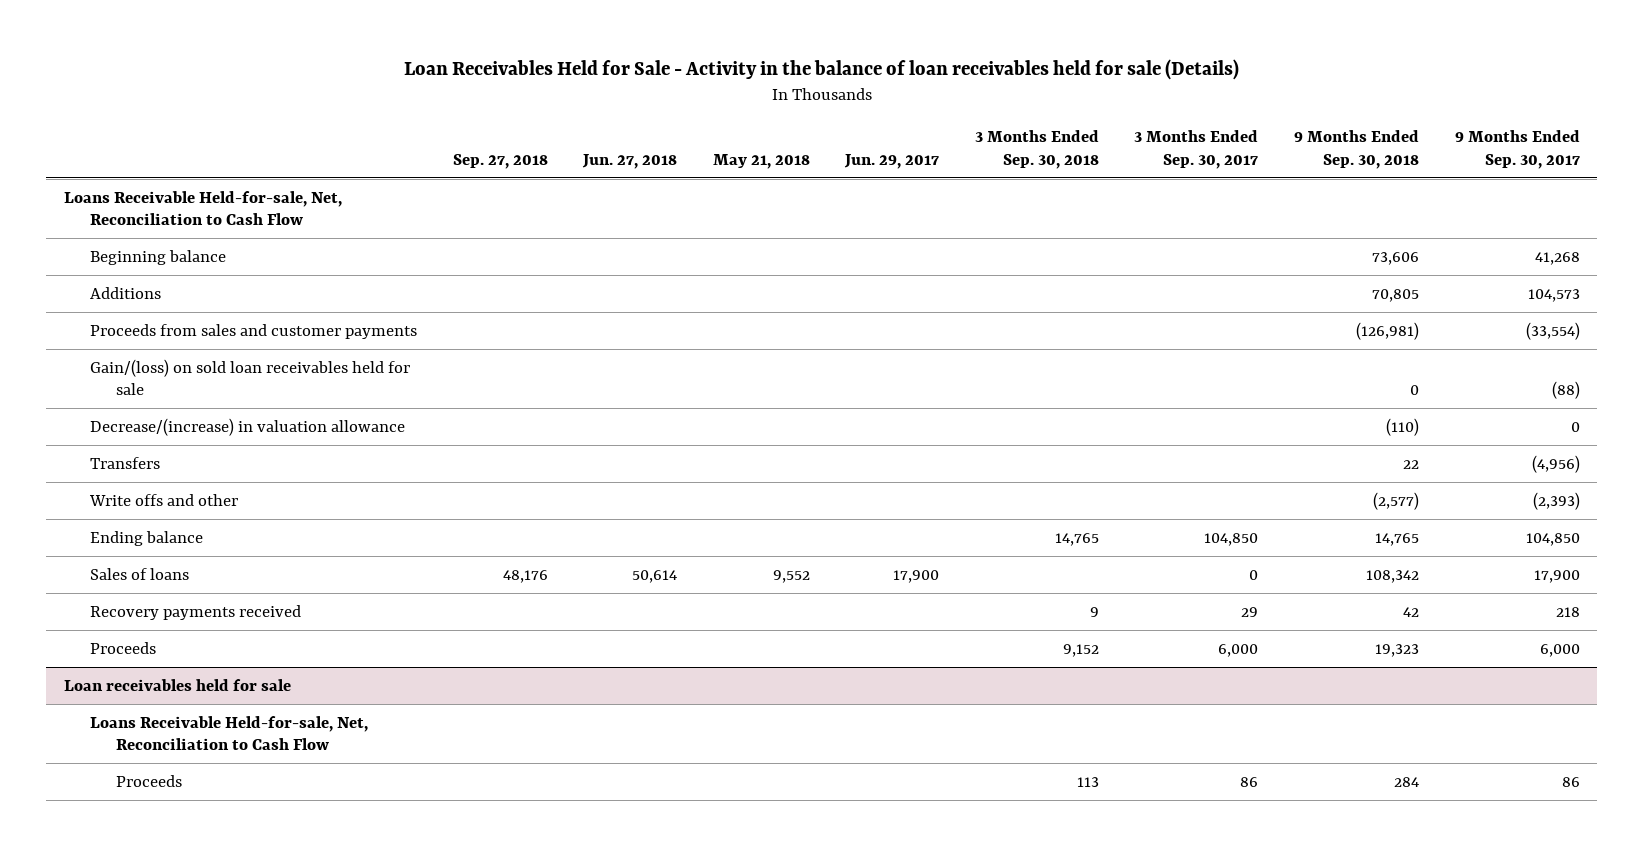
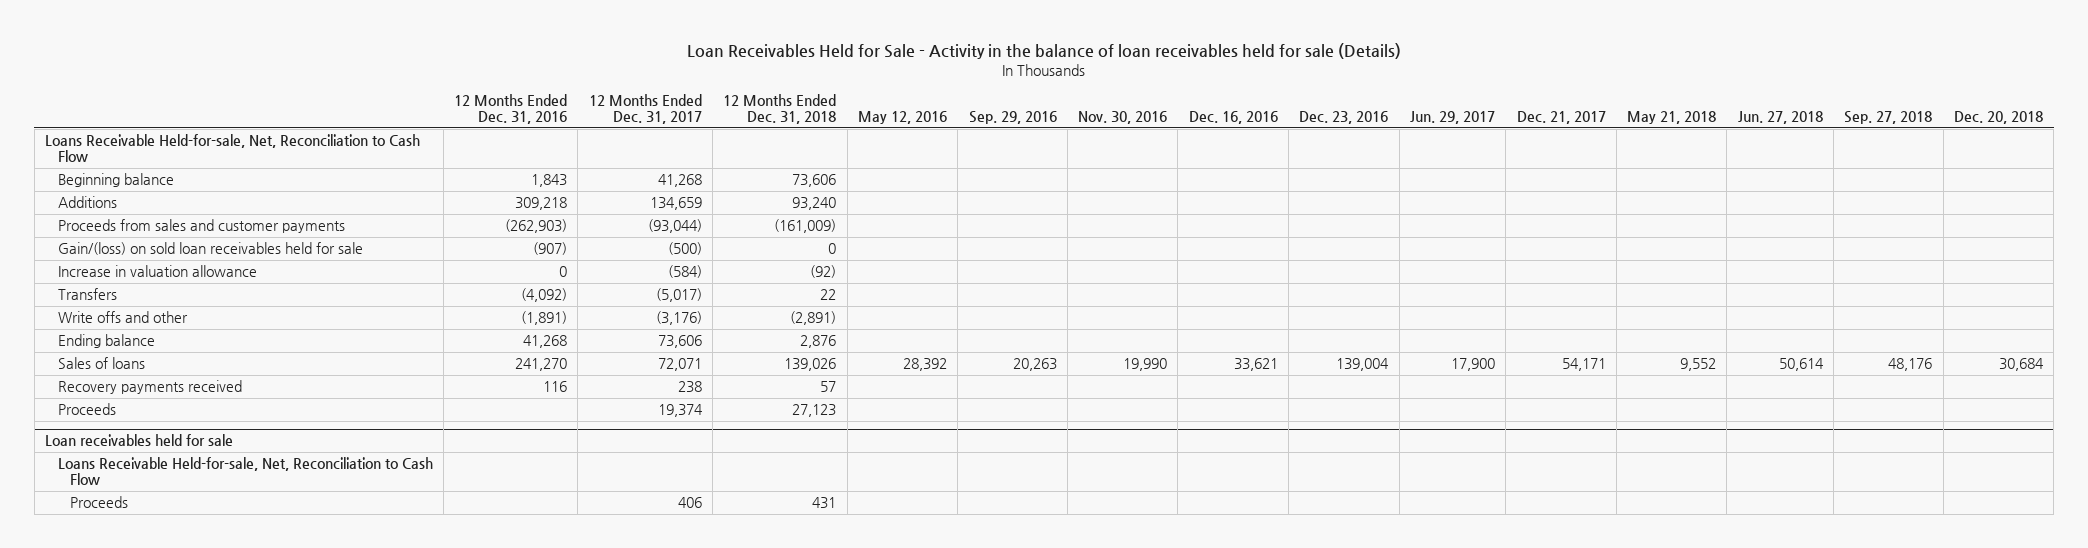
- | Sep. 27, 2018 | Jun. 27, 2018 | May 21, 2018 | Jun. 29, 2017 | 3 Months Ended Sep. 30, 2018 | 3 Months Ended Sep. 30, 2017 | 9 Months Ended Sep. 30, 2018 | 9 Months Ended Sep. 30, 2017
+ | 12 Months Ended Dec. 31, 2016 | 12 Months Ended Dec. 31, 2017 | 12 Months Ended Dec. 31, 2018 | May 12, 2016 | Sep. 29, 2016 | Nov. 30, 2016 | Dec. 16, 2016 | Dec. 23, 2016 | Jun. 29, 2017 | Dec. 21, 2017 | May 21, 2018 | Jun. 27, 2018 | Sep. 27, 2018 | Dec. 20, 2018
- Decrease/(increase) in valuation allowance | | | | | | | (110) | 0
+ Increase in valuation allowance | 0 | (584) | (92) | | | | | | | | | | |

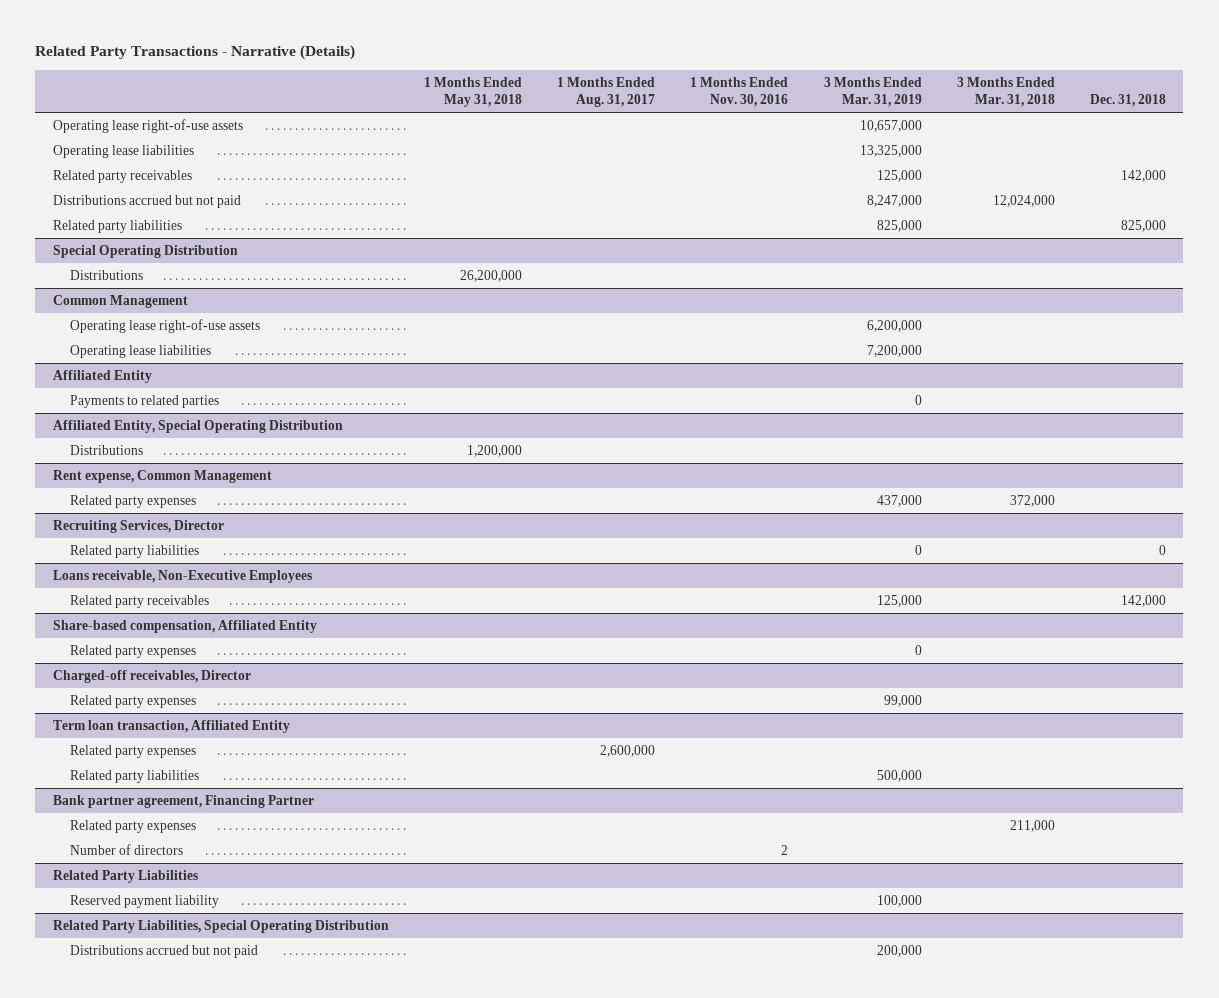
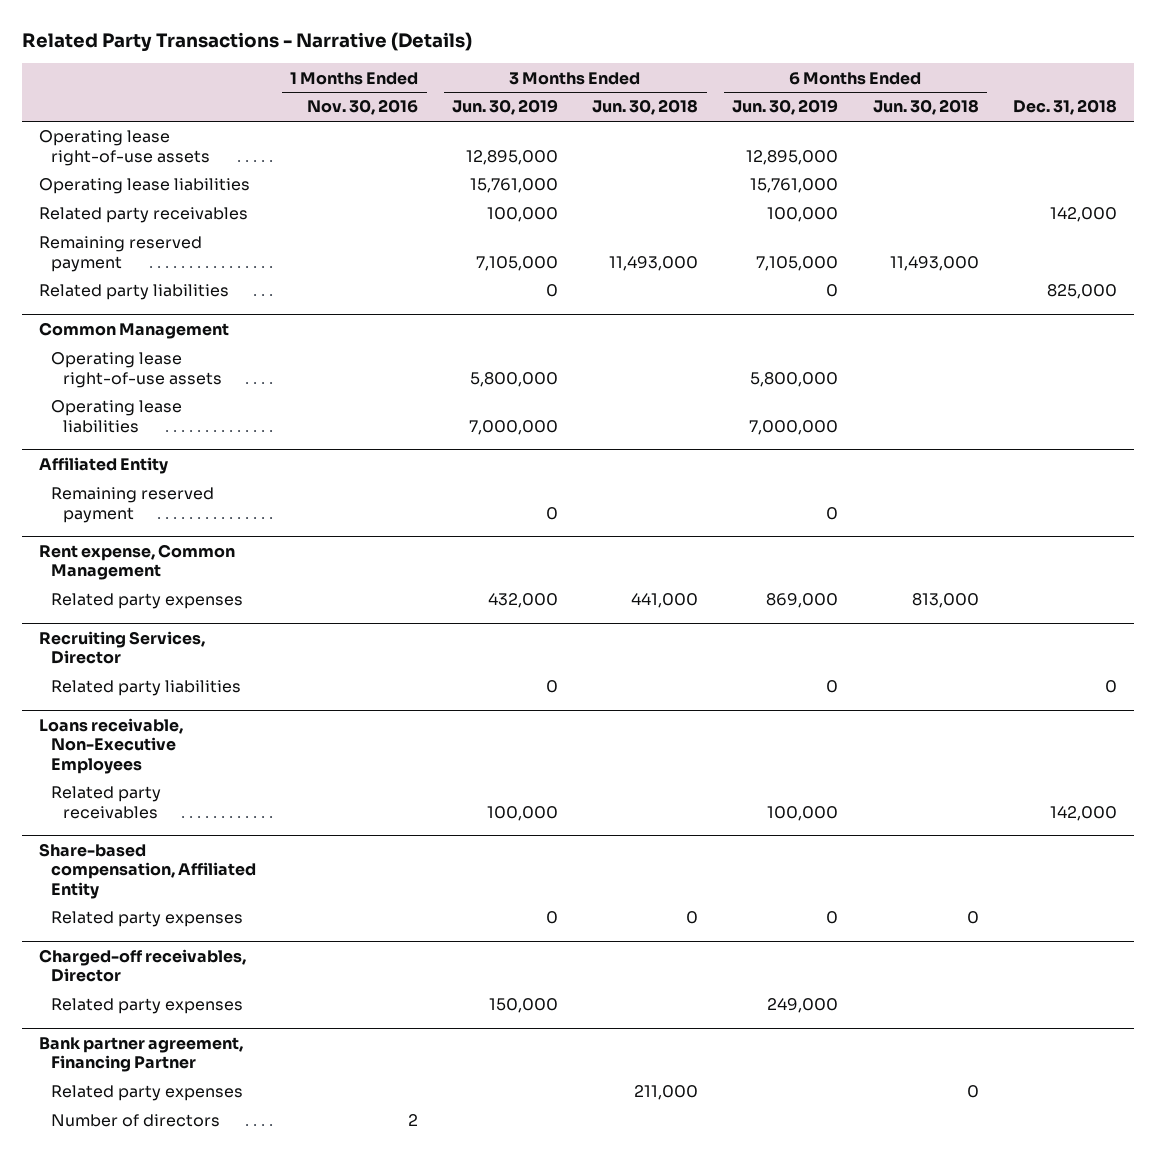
- | 1 Months Ended May 31, 2018 | 1 Months Ended Aug. 31, 2017 | 1 Months Ended Nov. 30, 2016 | 3 Months Ended Mar. 31, 2019 | 3 Months Ended Mar. 31, 2018 | Dec. 31, 2018
+ | 1 Months Ended Nov. 30, 2016 | 3 Months Ended Jun. 30, 2019 | 3 Months Ended Jun. 30, 2018 | 6 Months Ended Jun. 30, 2019 | 6 Months Ended Jun. 30, 2018 | Dec. 31, 2018
- Distributions accrued but not paid | | | | 8,247,000 | 12,024,000 |
+ Remaining reserved payment | | 7,105,000 | 11,493,000 | 7,105,000 | 11,493,000 |
- Special Operating Distribution
- Distributions | 26,200,000 | | | | |
@ Affiliated Entity
- Payments to related parties | | | | 0 | |
- Affiliated Entity, Special Operating Distribution
- Distributions | 1,200,000 | | | | |
@ Affiliated Entity
+ Remaining reserved payment | | 0 | | 0 | |
- Term loan transaction, Affiliated Entity
- Related party expenses | | 2,600,000 | | | |
- Related party liabilities | | | | 500,000 | |
- Related Party Liabilities
- Reserved payment liability | | | | 100,000 | |
- Related Party Liabilities, Special Operating Distribution
- Distributions accrued but not paid | | | | 200,000 | |

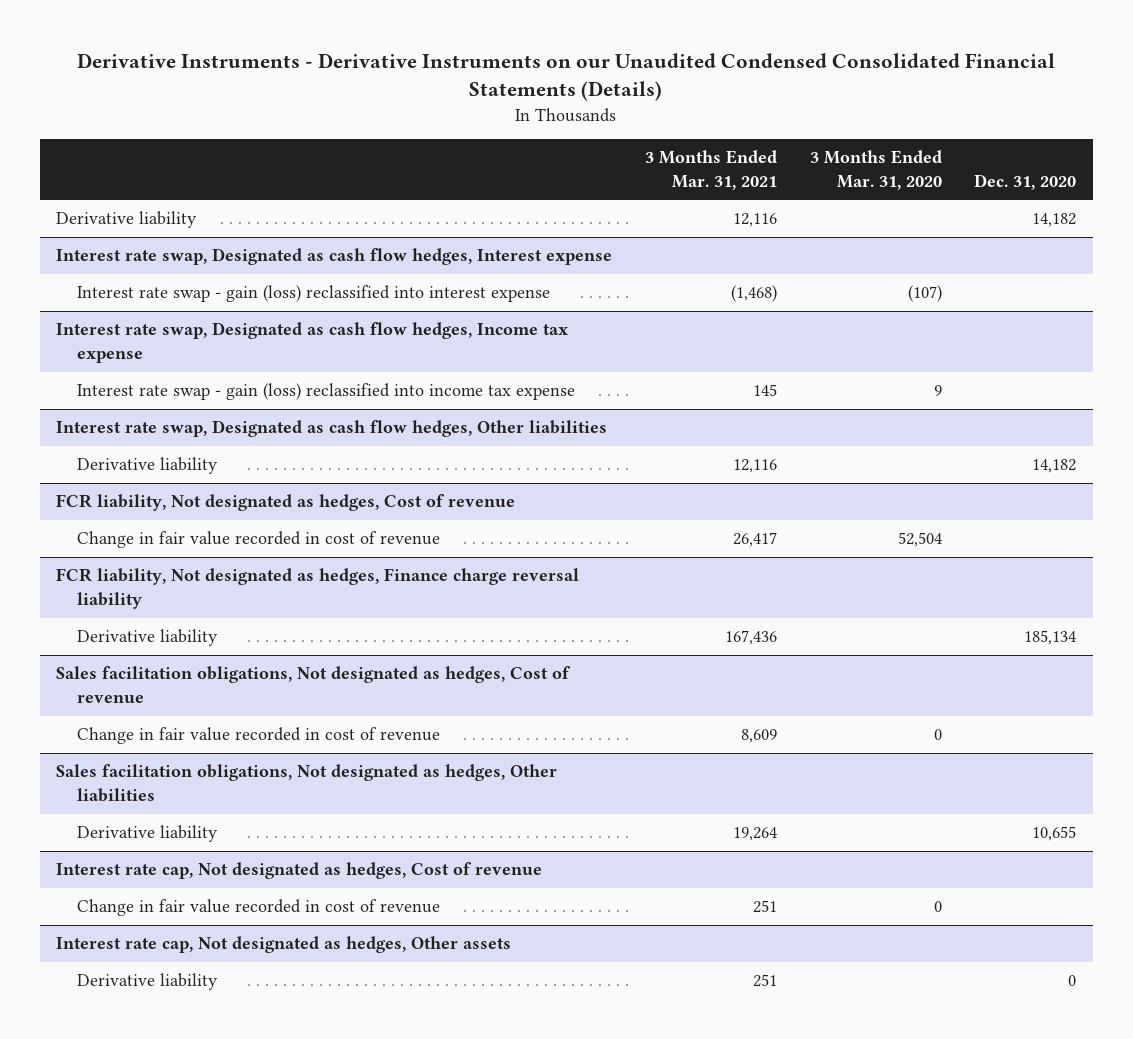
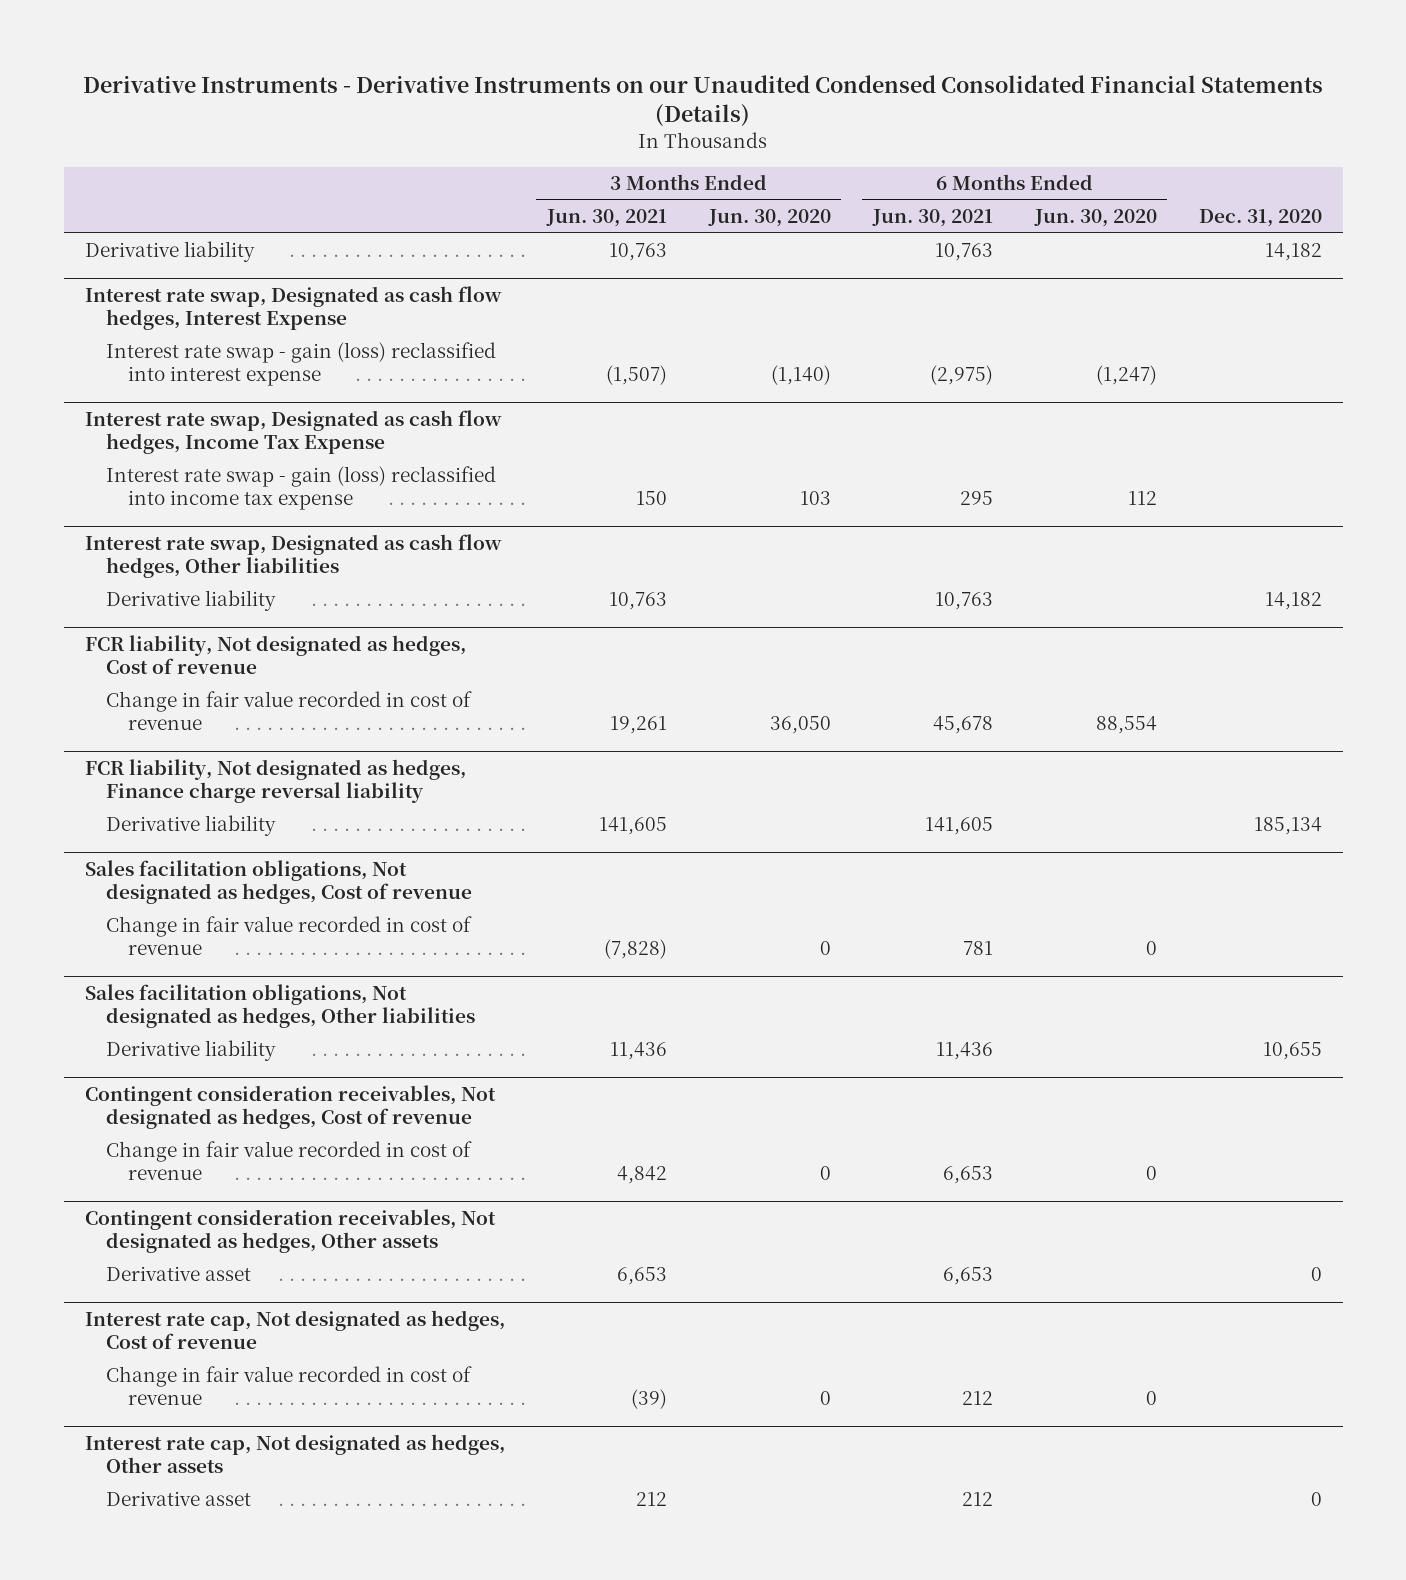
- | 3 Months Ended Mar. 31, 2021 | 3 Months Ended Mar. 31, 2020 | Dec. 31, 2020
+ | 3 Months Ended Jun. 30, 2021 | 3 Months Ended Jun. 30, 2020 | 6 Months Ended Jun. 30, 2021 | 6 Months Ended Jun. 30, 2020 | Dec. 31, 2020
- Interest rate swap, Designated as cash flow hedges, Interest expense
+ Interest rate swap, Designated as cash flow hedges, Interest Expense
- Interest rate swap, Designated as cash flow hedges, Income tax expense
+ Interest rate swap, Designated as cash flow hedges, Income Tax Expense
+ Contingent consideration receivables, Not designated as hedges, Cost of revenue
+ Change in fair value recorded in cost of revenue | 4,842 | 0 | 6,653 | 0 |
+ Contingent consideration receivables, Not designated as hedges, Other assets
+ Derivative asset | 6,653 | | 6,653 | | 0
@ Interest rate cap, Not designated as hedges, Other assets
- Derivative liability | 251 | | 0
+ Derivative asset | 212 | | 212 | | 0

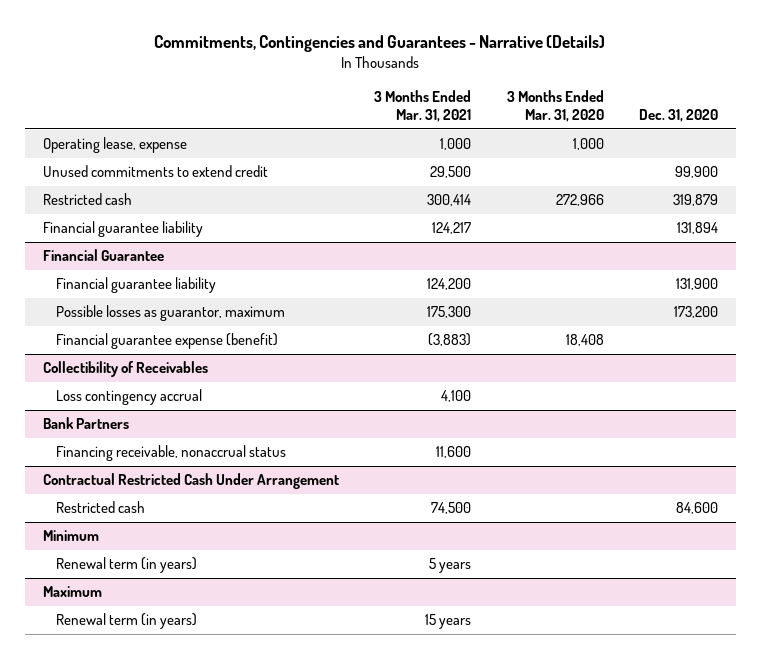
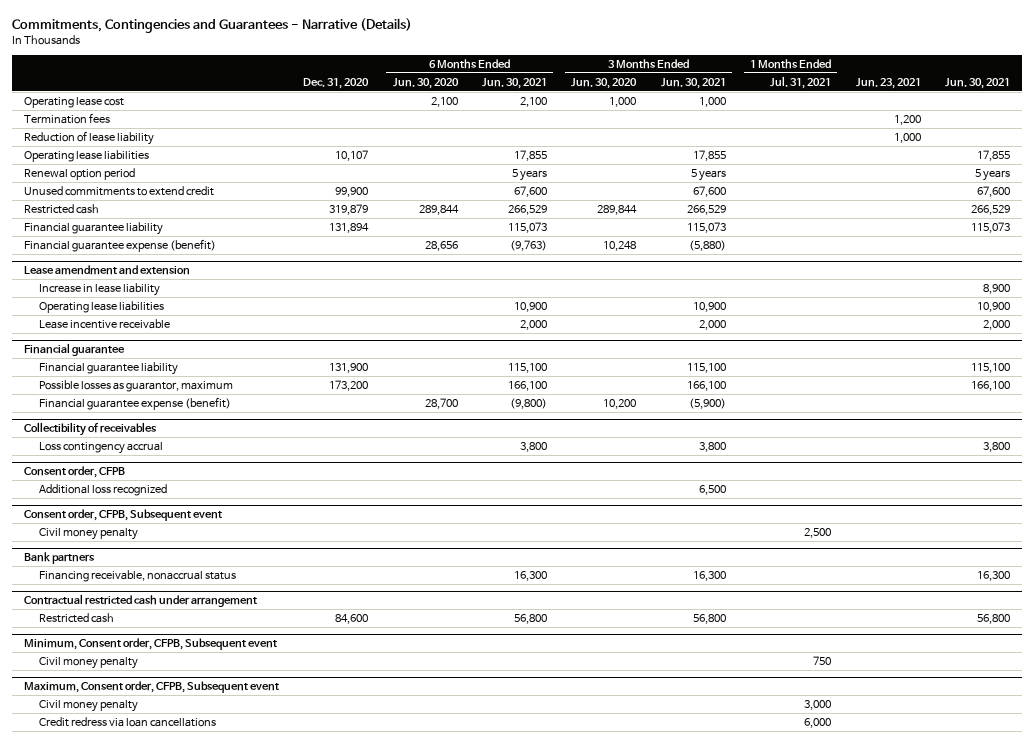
- | 3 Months Ended Mar. 31, 2021 | 3 Months Ended Mar. 31, 2020 | Dec. 31, 2020
+ | Dec. 31, 2020 | 6 Months Ended Jun. 30, 2020 | 6 Months Ended Jun. 30, 2021 | 3 Months Ended Jun. 30, 2020 | 3 Months Ended Jun. 30, 2021 | 1 Months Ended Jul. 31, 2021 | Jun. 23, 2021 | Jun. 30, 2021
- Operating lease, expense | 1,000 | 1,000 |
+ Operating lease cost | | 2,100 | 2,100 | 1,000 | 1,000 | | |
+ Termination fees | | | | | | | 1,200 |
+ Reduction of lease liability | | | | | | | 1,000 |
+ Operating lease liabilities | 10,107 | | 17,855 | | 17,855 | | | 17,855
+ Renewal option period | | | 5 years | | 5 years | | | 5 years
- Financial Guarantee
+ Financial guarantee expense (benefit) | | 28,656 | (9,763) | 10,248 | (5,880) | | |
+ Lease amendment and extension
+ Increase in lease liability | | | | | | | | 8,900
+ Operating lease liabilities | | | 10,900 | | 10,900 | | | 10,900
+ Lease incentive receivable | | | 2,000 | | 2,000 | | | 2,000
+ Financial guarantee
- Collectibility of Receivables
+ Collectibility of receivables
- Bank Partners
+ Consent order, CFPB
+ Additional loss recognized | | | | | 6,500 | | |
+ Consent order, CFPB, Subsequent event
+ Civil money penalty | | | | | | 2,500 | |
+ Bank partners
- Contractual Restricted Cash Under Arrangement
+ Contractual restricted cash under arrangement
- Minimum
- Renewal term (in years) | 5 years | |
- Maximum
- Renewal term (in years) | 15 years | |
+ Minimum, Consent order, CFPB, Subsequent event
+ Civil money penalty | | | | | | 750 | |
+ Maximum, Consent order, CFPB, Subsequent event
+ Civil money penalty | | | | | | 3,000 | |
+ Credit redress via loan cancellations | | | | | | 6,000 | |

